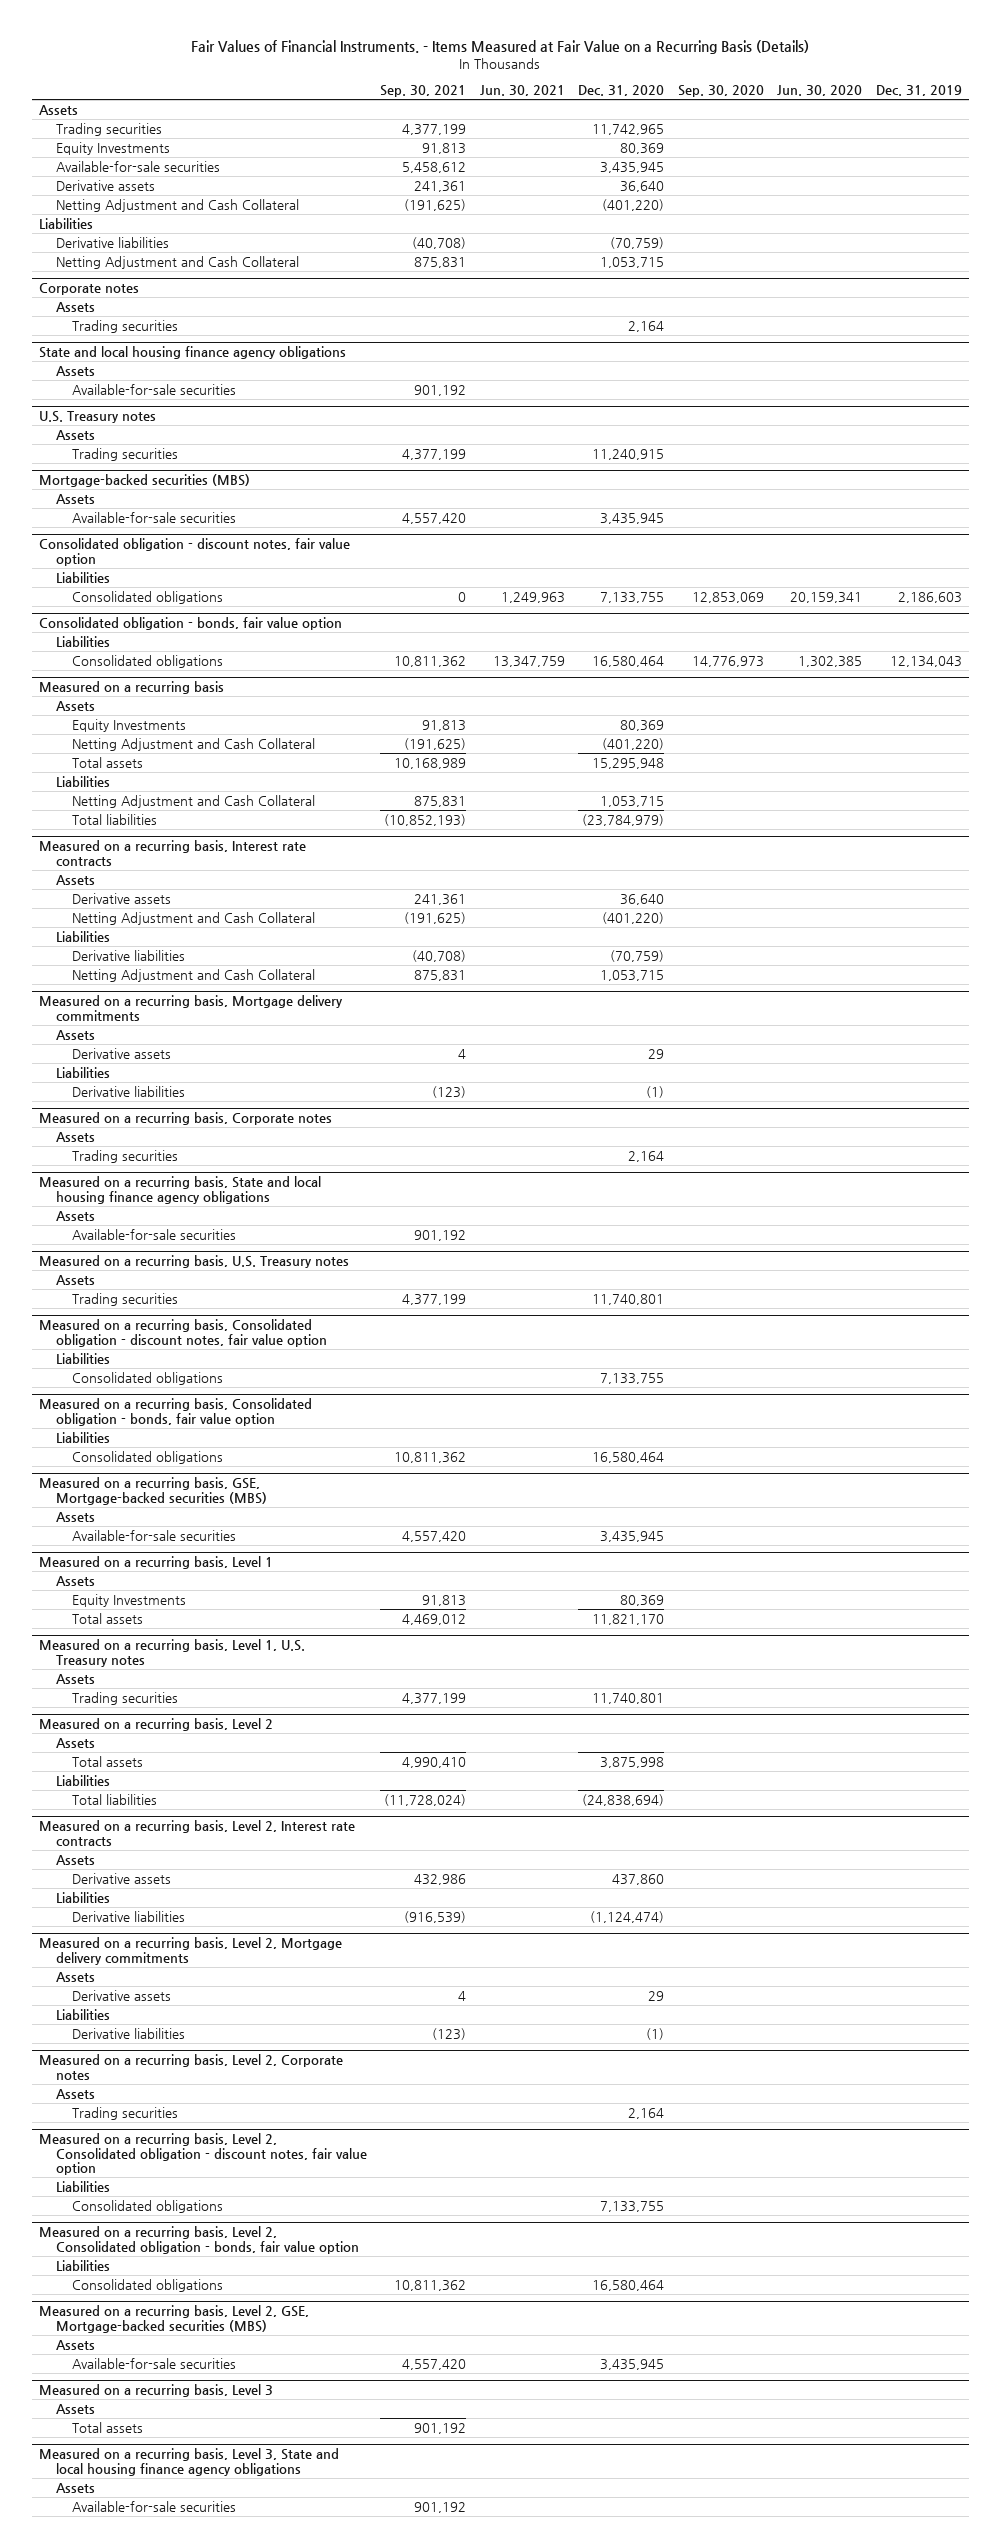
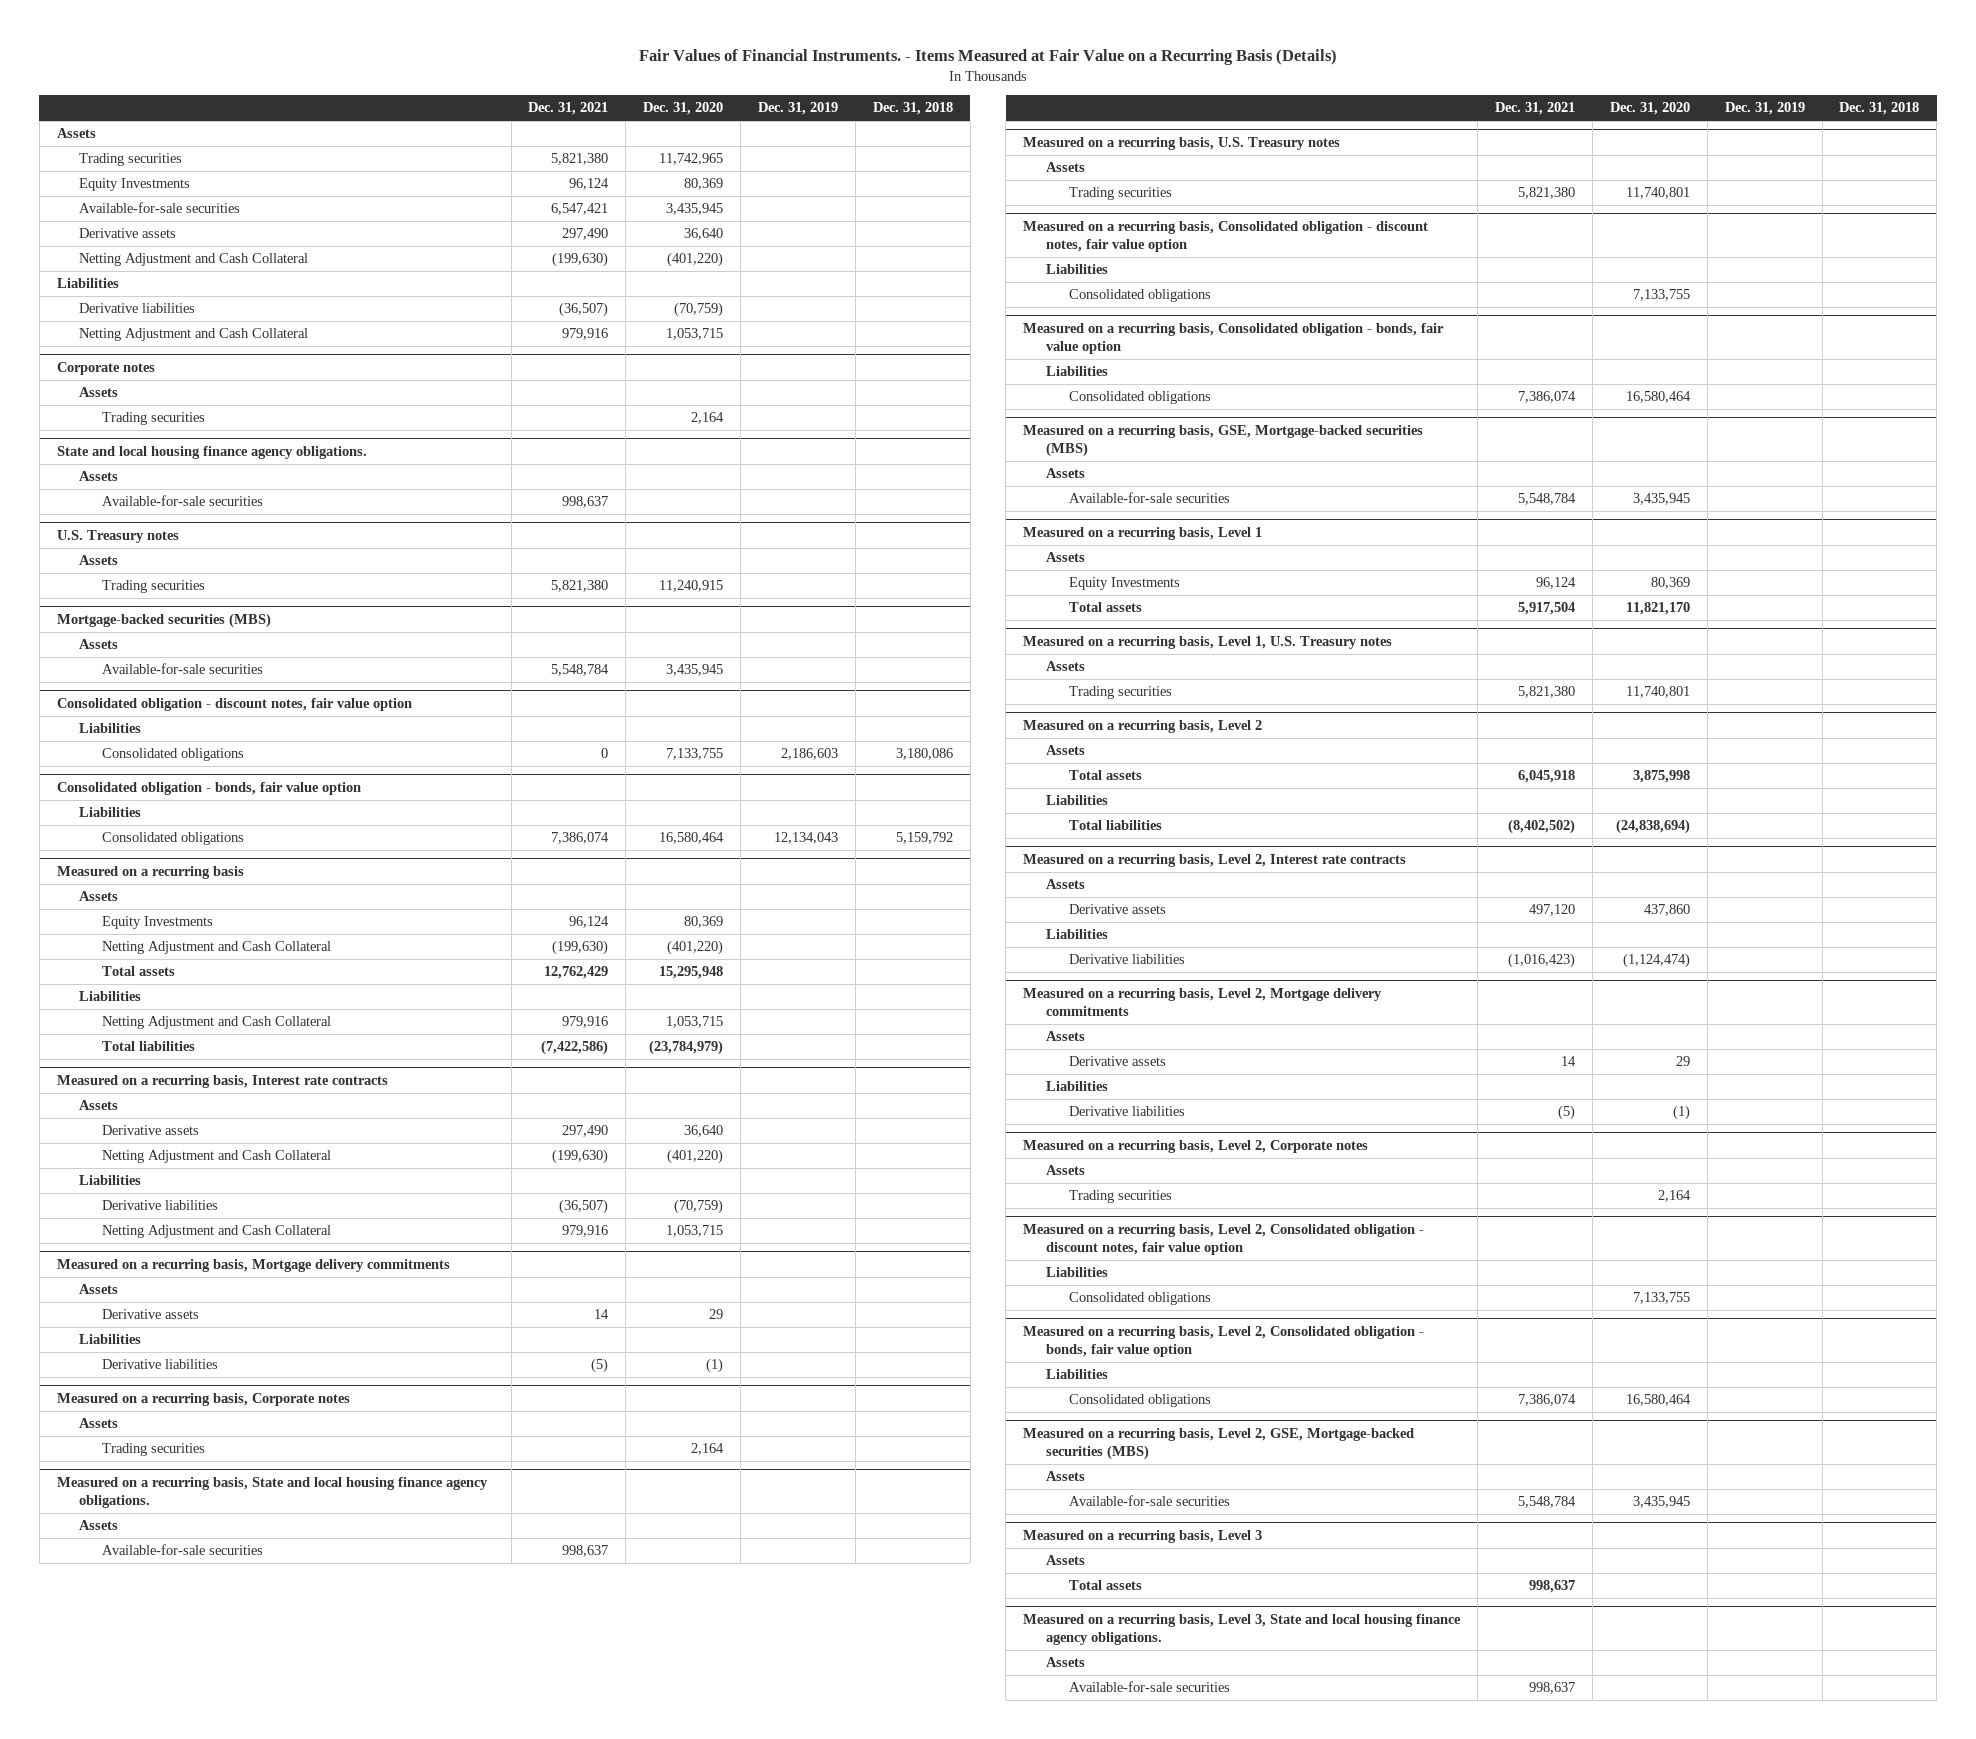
- | Sep. 30, 2021 | Jun. 30, 2021 | Dec. 31, 2020 | Sep. 30, 2020 | Jun. 30, 2020 | Dec. 31, 2019
+ | Dec. 31, 2021 | Dec. 31, 2020 | Dec. 31, 2019 | Dec. 31, 2018
- State and local housing finance agency obligations
+ State and local housing finance agency obligations.
- Measured on a recurring basis, State and local housing finance agency obligations
+ Measured on a recurring basis, State and local housing finance agency obligations.
- Measured on a recurring basis, Level 3, State and local housing finance agency obligations
+ Measured on a recurring basis, Level 3, State and local housing finance agency obligations.

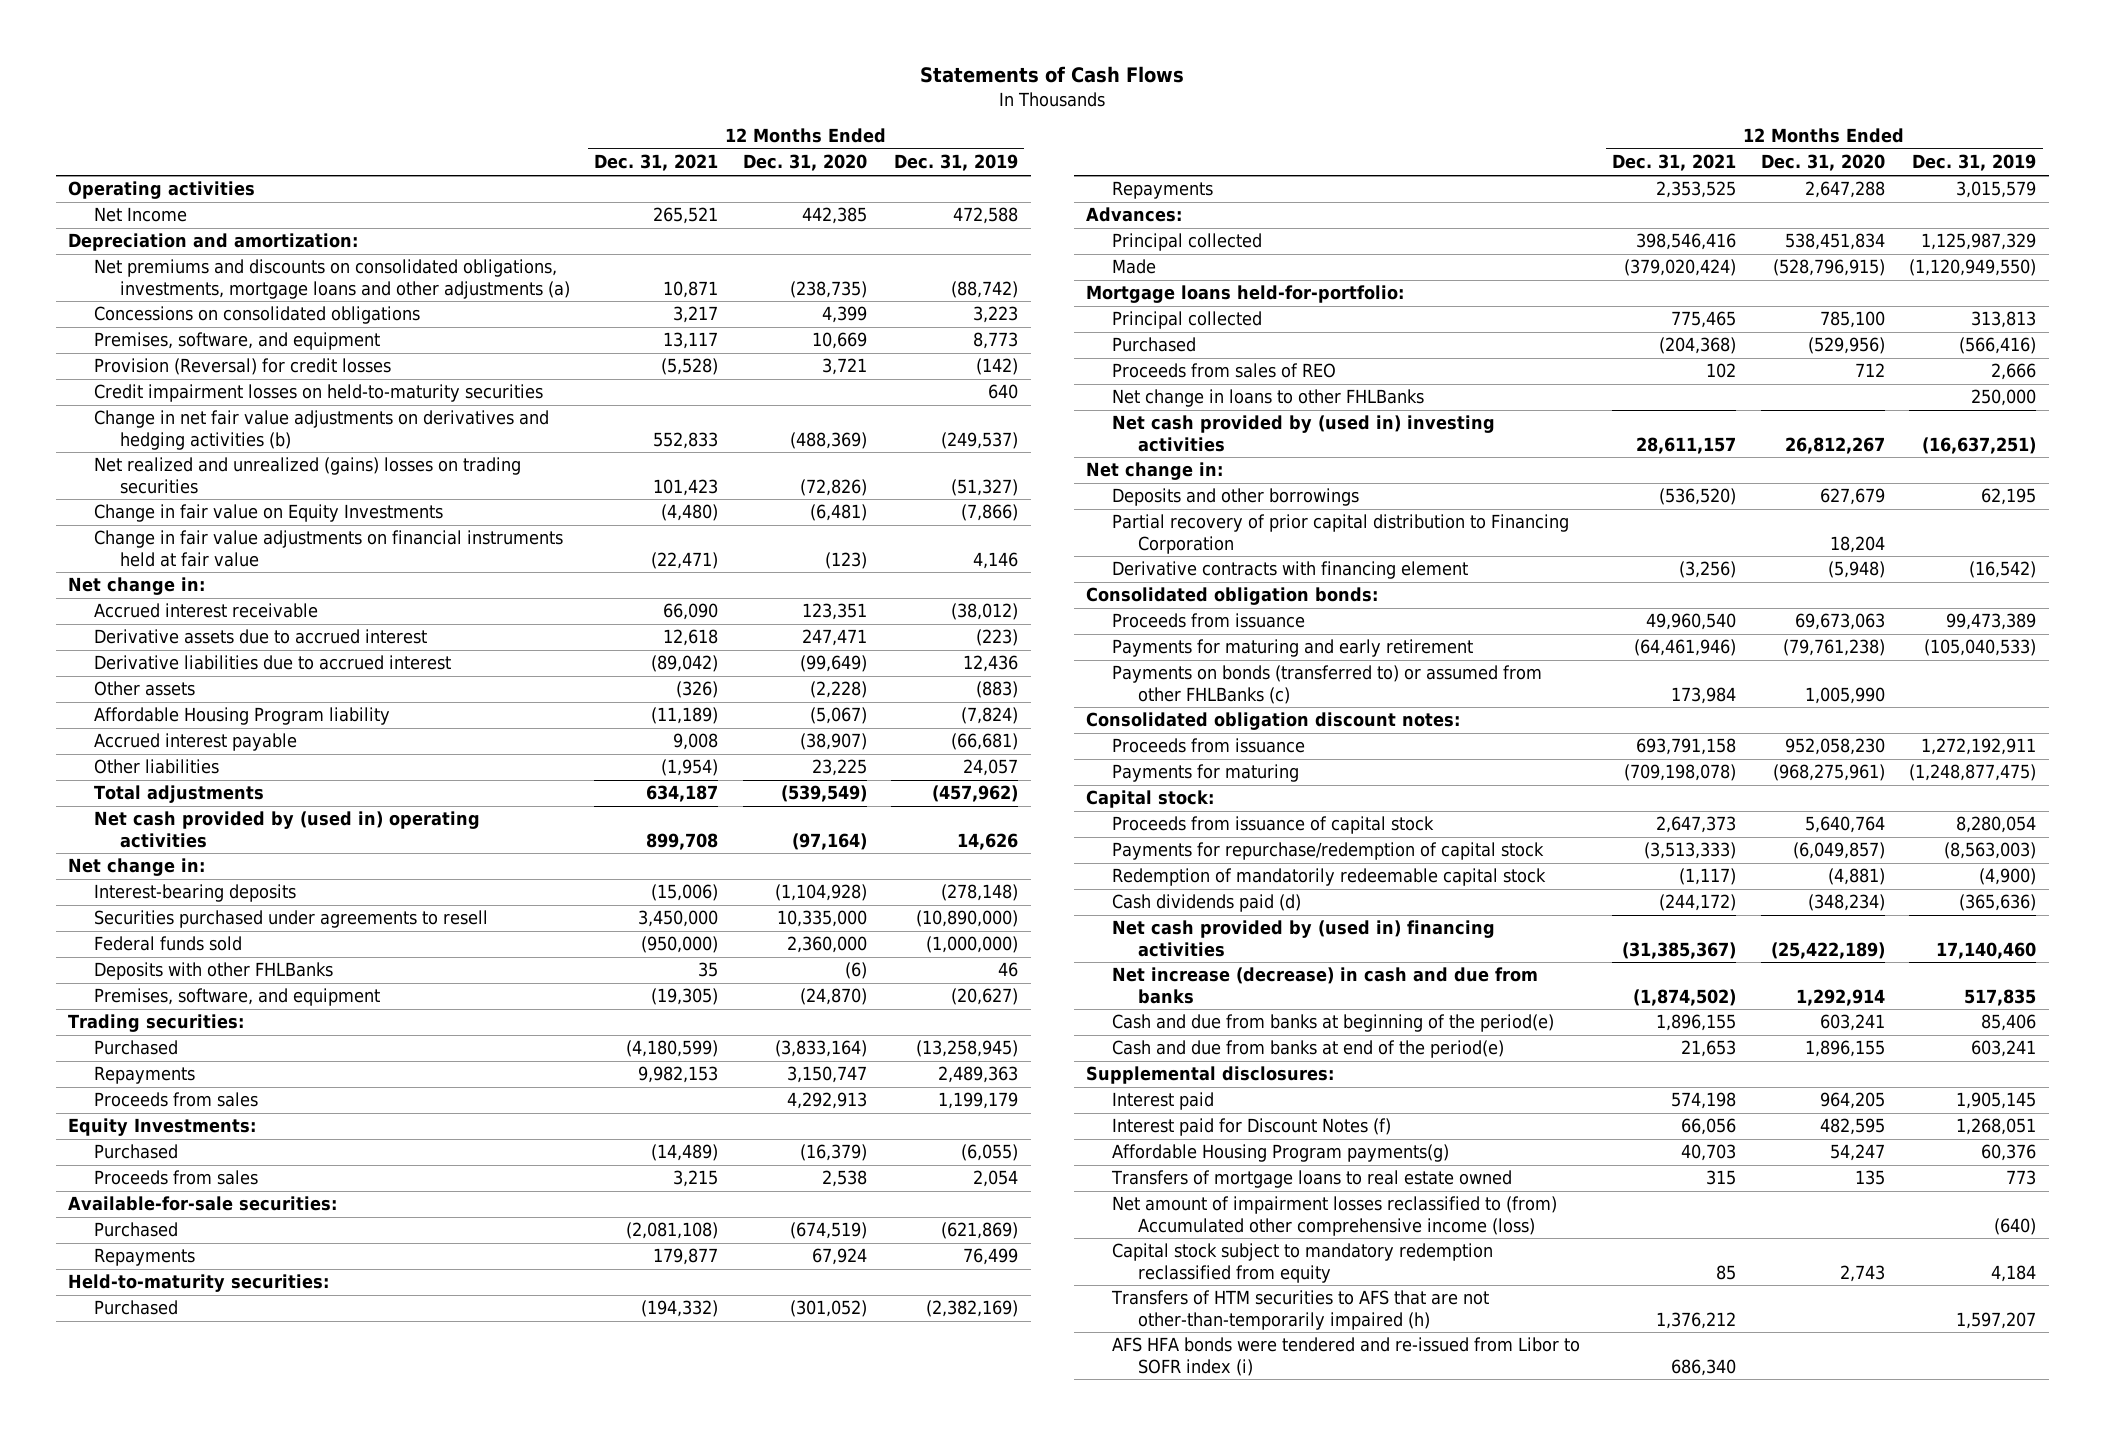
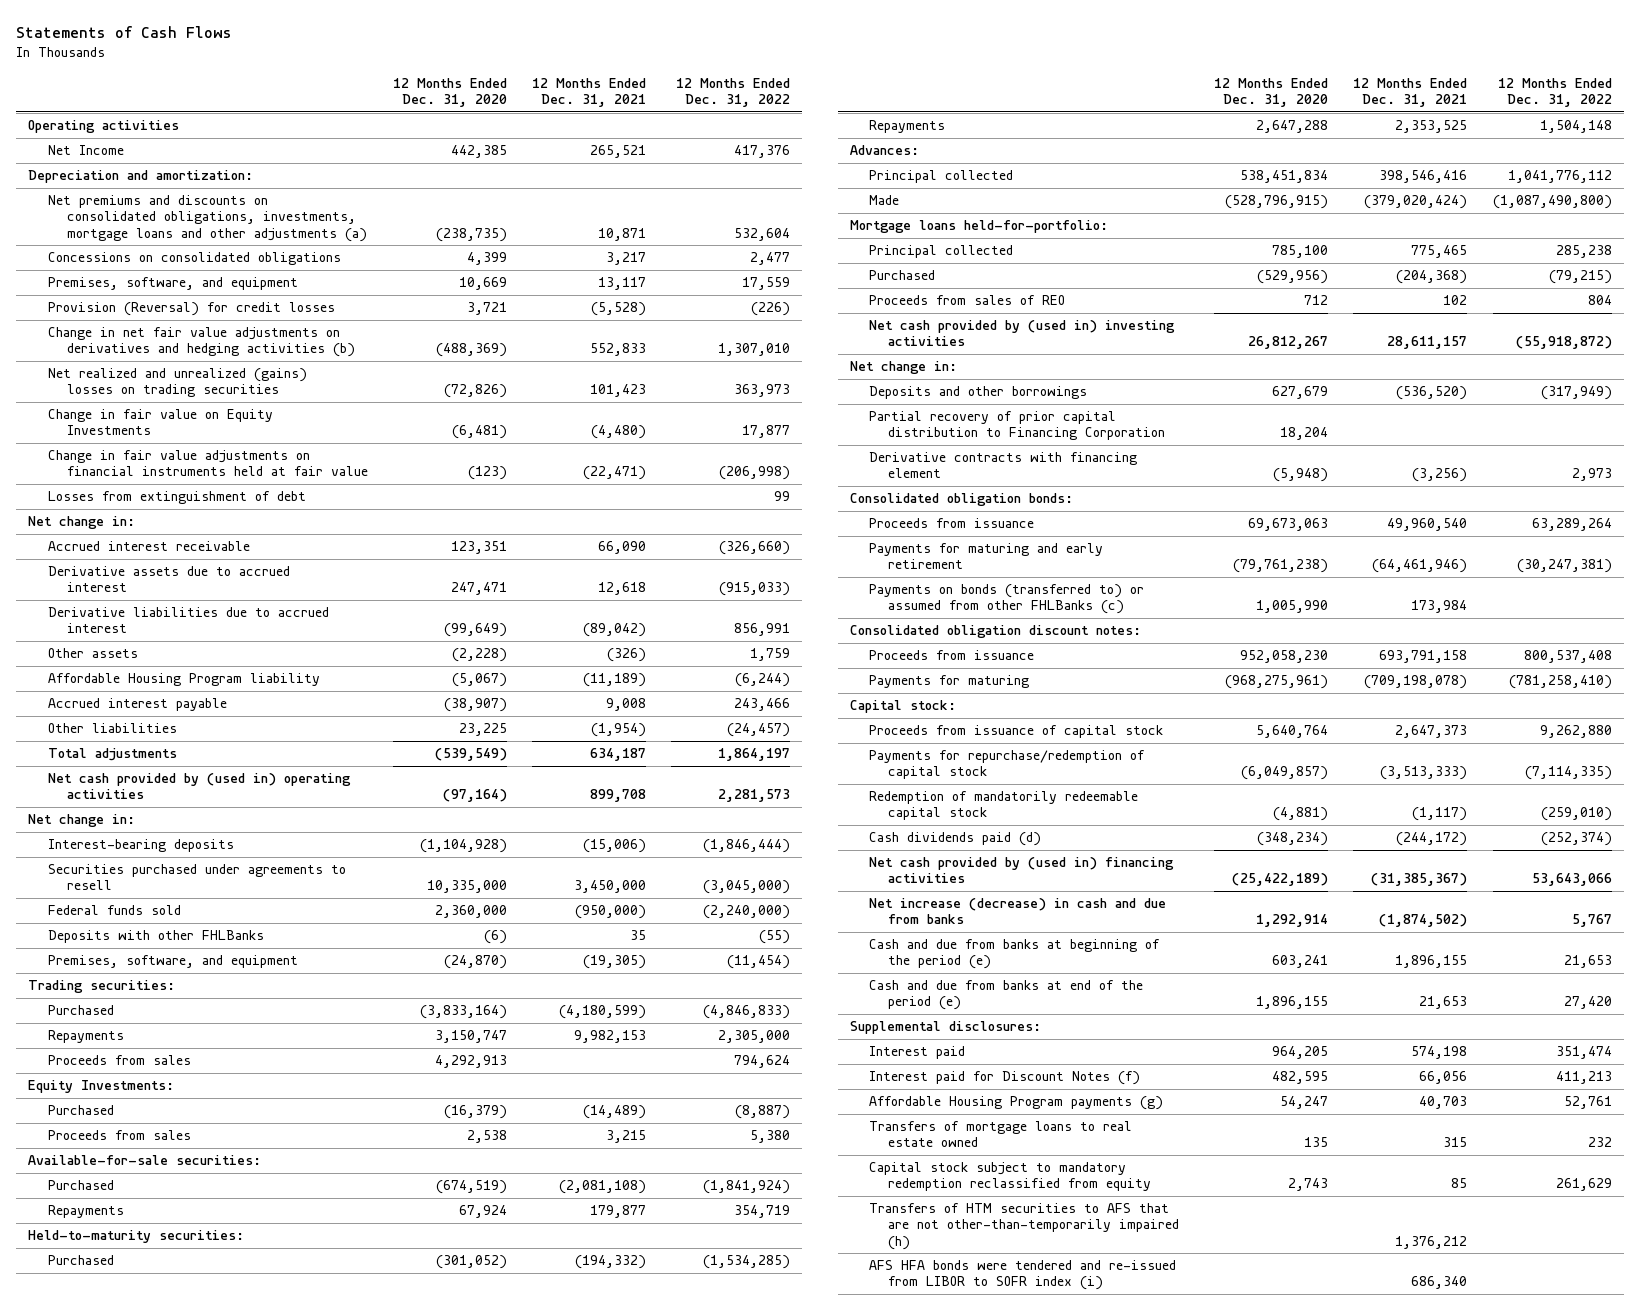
- | 12 Months Ended Dec. 31, 2021 | 12 Months Ended Dec. 31, 2020 | 12 Months Ended Dec. 31, 2019
+ | 12 Months Ended Dec. 31, 2020 | 12 Months Ended Dec. 31, 2021 | 12 Months Ended Dec. 31, 2022
- Credit impairment losses on held-to-maturity securities | | | 640
+ Losses from extinguishment of debt | | | 99
- Net change in loans to other FHLBanks | | | 250,000
- Cash and due from banks at beginning of the period(e) | 1,896,155 | 603,241 | 85,406
- Cash and due from banks at end of the period(e) | 21,653 | 1,896,155 | 603,241
+ Cash and due from banks at beginning of the period (e) | 603,241 | 1,896,155 | 21,653
+ Cash and due from banks at end of the period (e) | 1,896,155 | 21,653 | 27,420
- Affordable Housing Program payments(g) | 40,703 | 54,247 | 60,376
+ Affordable Housing Program payments (g) | 54,247 | 40,703 | 52,761
- Net amount of impairment losses reclassified to (from) Accumulated other comprehensive income (loss) | | | (640)
- AFS HFA bonds were tendered and re-issued from Libor to SOFR index (i) | 686,340 | |
+ AFS HFA bonds were tendered and re-issued from LIBOR to SOFR index (i) | | 686,340 |

